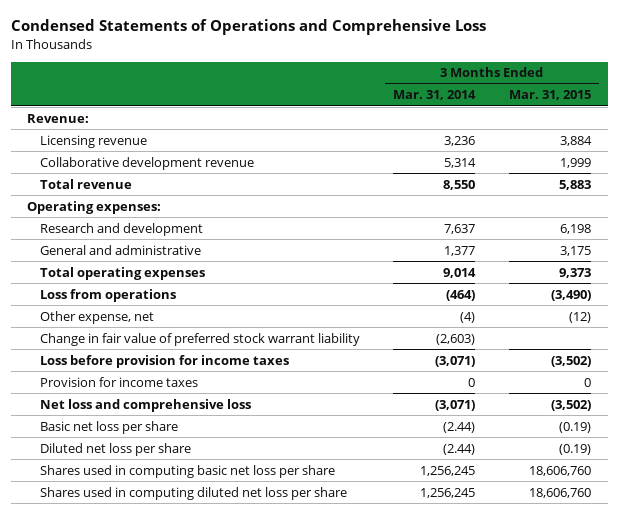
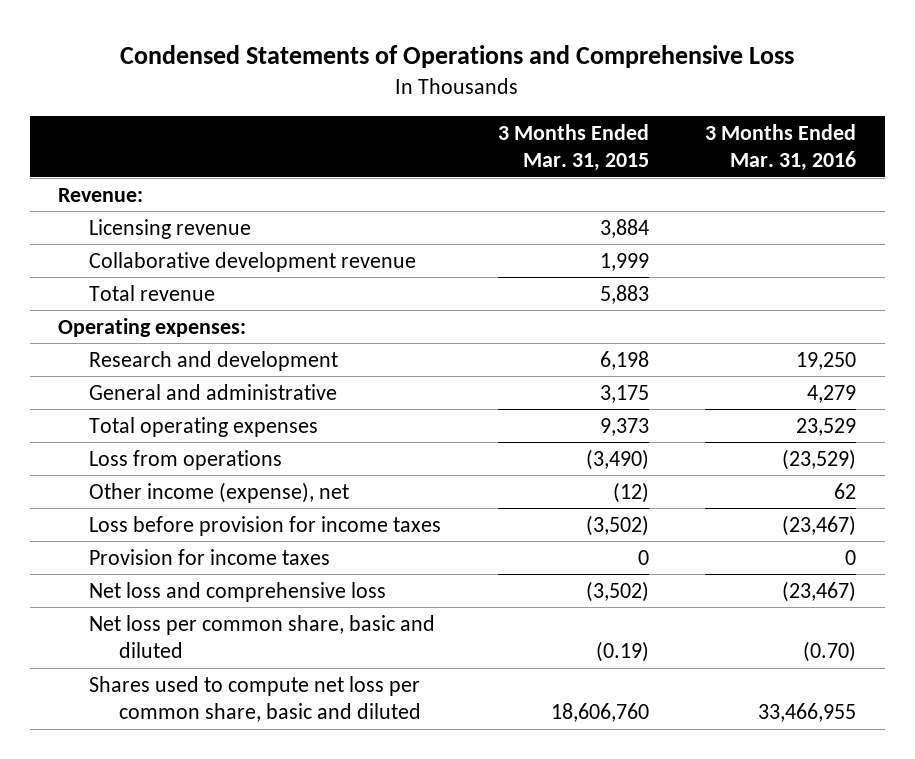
- | 3 Months Ended Mar. 31, 2014 | 3 Months Ended Mar. 31, 2015
+ | 3 Months Ended Mar. 31, 2015 | 3 Months Ended Mar. 31, 2016
- Other expense, net | (4) | (12)
- Change in fair value of preferred stock warrant liability | (2,603) |
+ Other income (expense), net | (12) | 62
- Basic net loss per share | (2.44) | (0.19)
- Diluted net loss per share | (2.44) | (0.19)
- Shares used in computing basic net loss per share | 1,256,245 | 18,606,760
- Shares used in computing diluted net loss per share | 1,256,245 | 18,606,760
+ Net loss per common share, basic and diluted | (0.19) | (0.70)
+ Shares used to compute net loss per common share, basic and diluted | 18,606,760 | 33,466,955

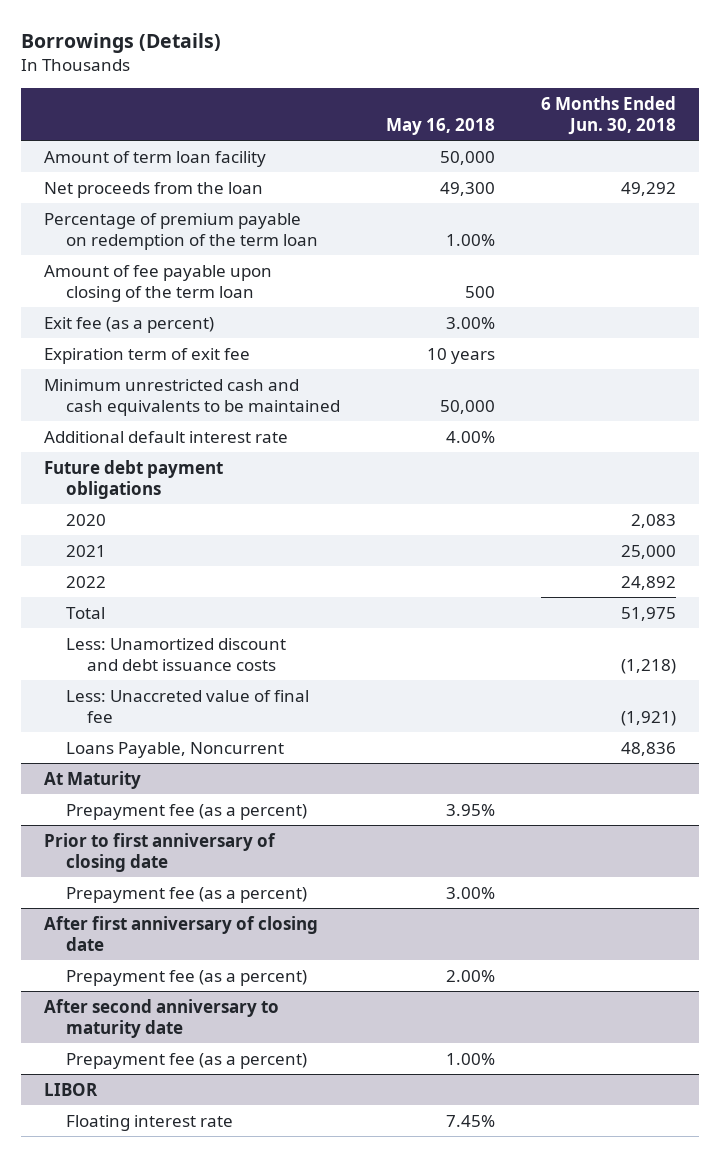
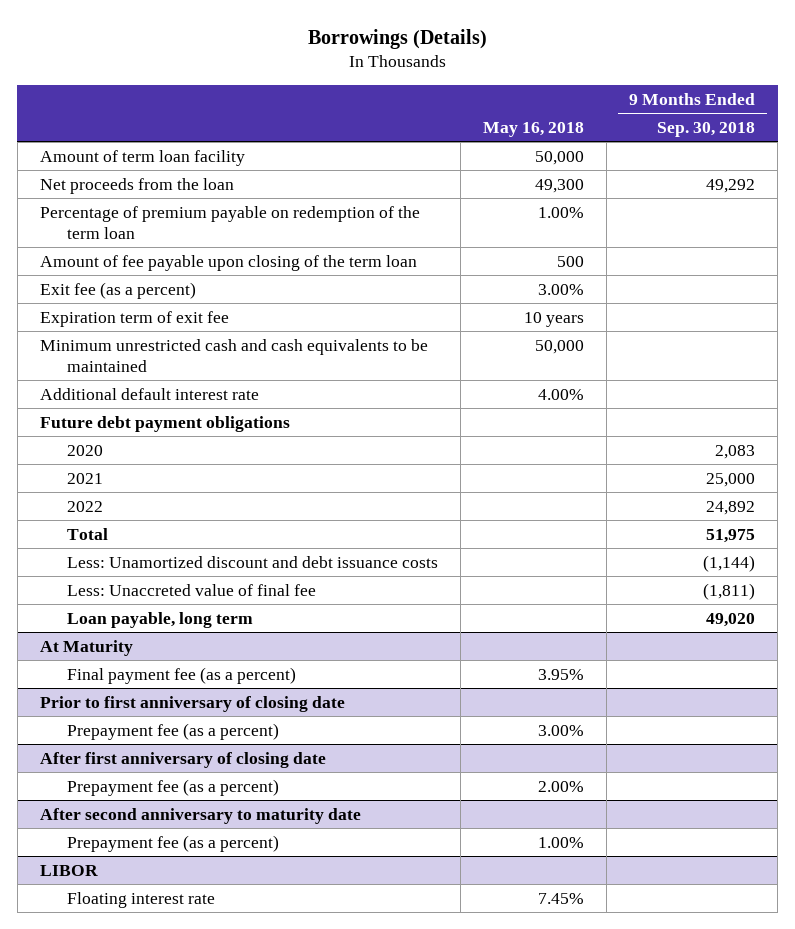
- | May 16, 2018 | 6 Months Ended Jun. 30, 2018
+ | May 16, 2018 | 9 Months Ended Sep. 30, 2018
- Loans Payable, Noncurrent | | 48,836
+ Loan payable, long term | | 49,020
@ At Maturity
- Prepayment fee (as a percent) | 3.95% |
+ Final payment fee (as a percent) | 3.95% |

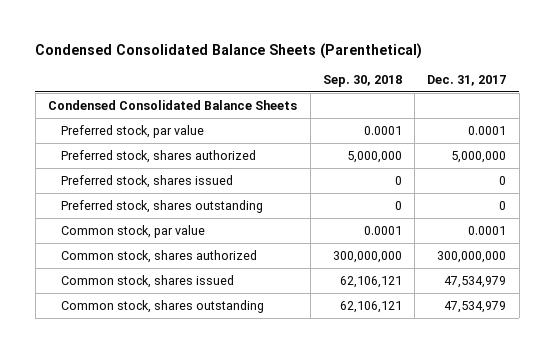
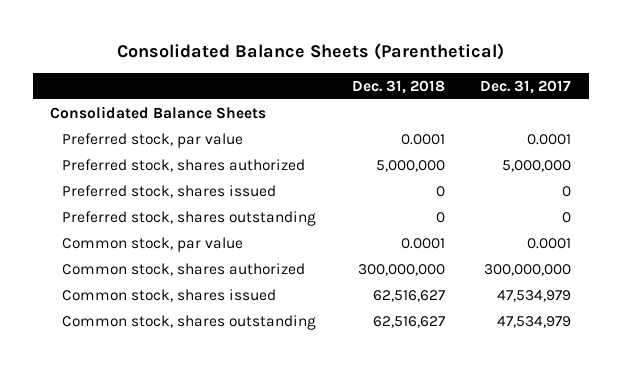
- Condensed Consolidated Balance Sheets (Parenthetical)
+ Consolidated Balance Sheets (Parenthetical)
- | Sep. 30, 2018 | Dec. 31, 2017
+ | Dec. 31, 2018 | Dec. 31, 2017
- Condensed Consolidated Balance Sheets
+ Consolidated Balance Sheets

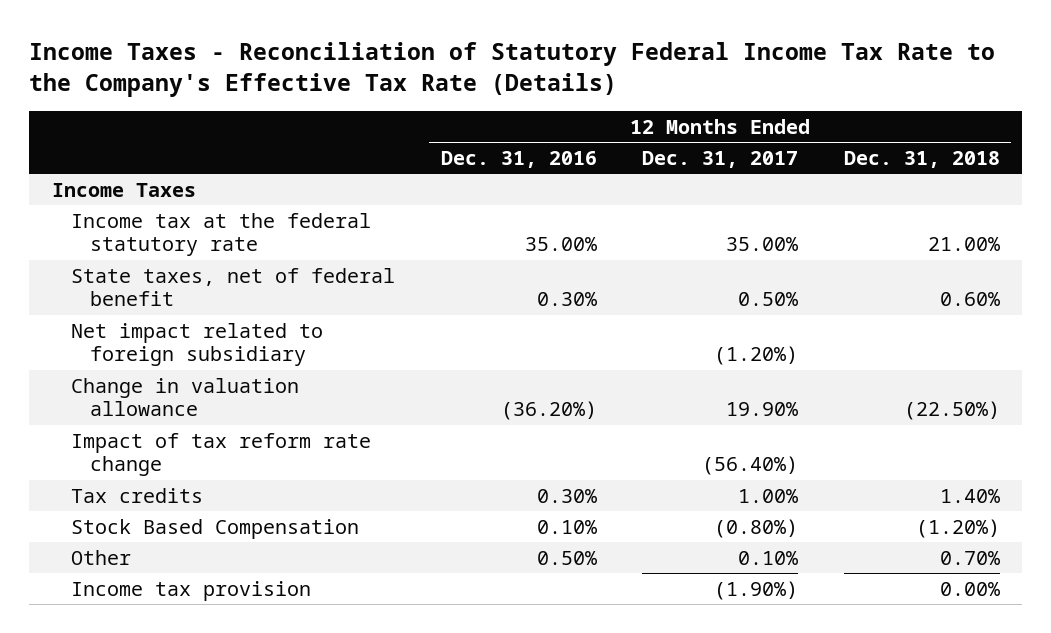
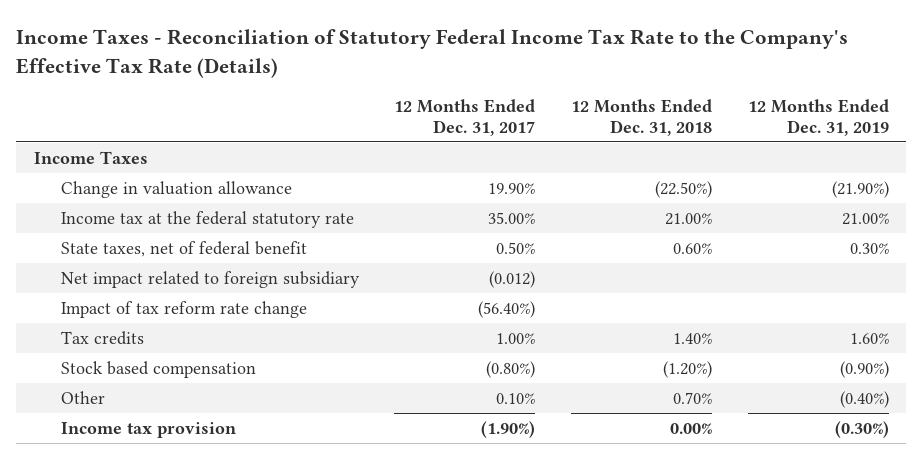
- | 12 Months Ended Dec. 31, 2016 | 12 Months Ended Dec. 31, 2017 | 12 Months Ended Dec. 31, 2018
+ | 12 Months Ended Dec. 31, 2017 | 12 Months Ended Dec. 31, 2018 | 12 Months Ended Dec. 31, 2019
moved up: Change in valuation allowance | 19.90% | (22.50%) | (21.90%)
- Net impact related to foreign subsidiary | | (1.20%) |
+ Net impact related to foreign subsidiary | (0.012) | |
- Stock Based Compensation | 0.10% | (0.80%) | (1.20%)
+ Stock based compensation | (0.80%) | (1.20%) | (0.90%)

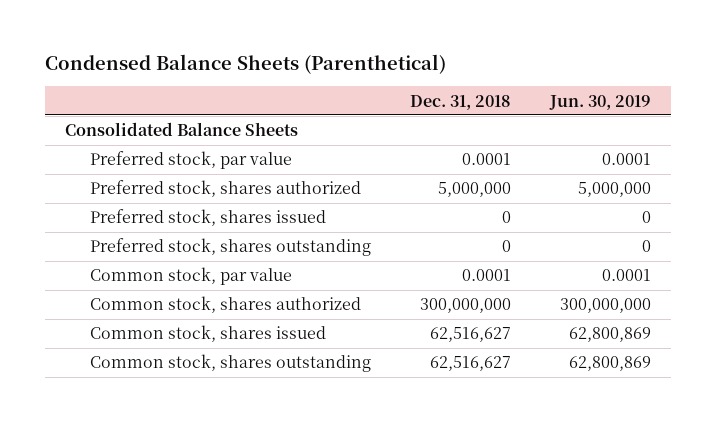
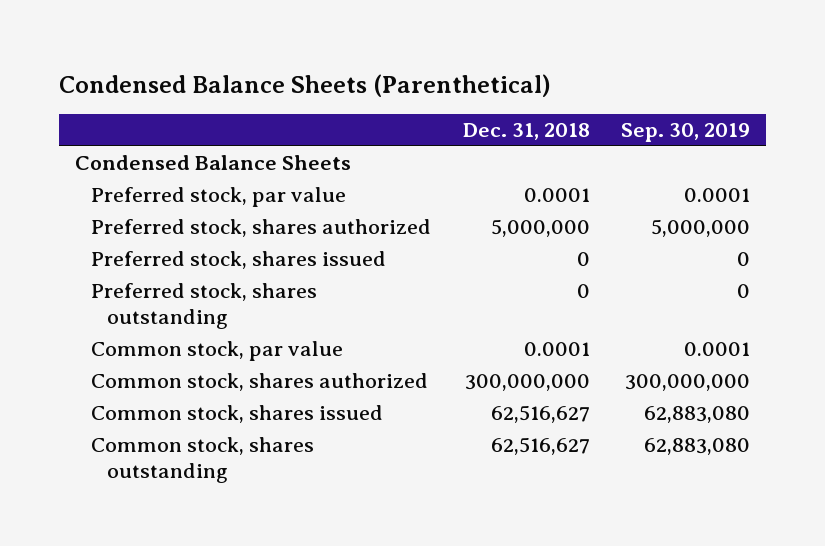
- | Dec. 31, 2018 | Jun. 30, 2019
+ | Dec. 31, 2018 | Sep. 30, 2019
- Consolidated Balance Sheets
+ Condensed Balance Sheets

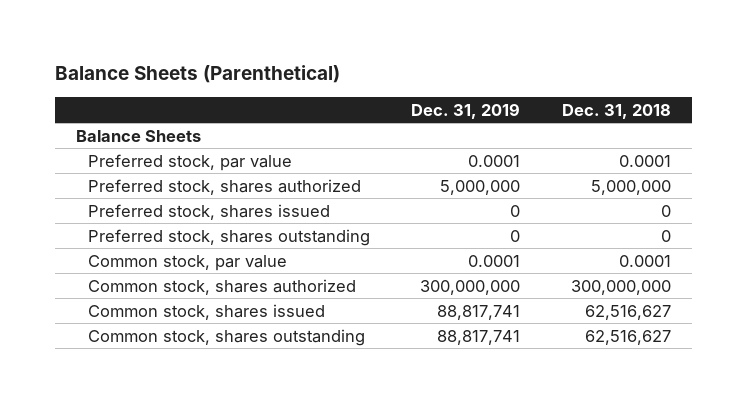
- Condensed Balance Sheets (Parenthetical)
+ Balance Sheets (Parenthetical)
- | Dec. 31, 2018 | Sep. 30, 2019
+ | Dec. 31, 2019 | Dec. 31, 2018
- Condensed Balance Sheets
+ Balance Sheets

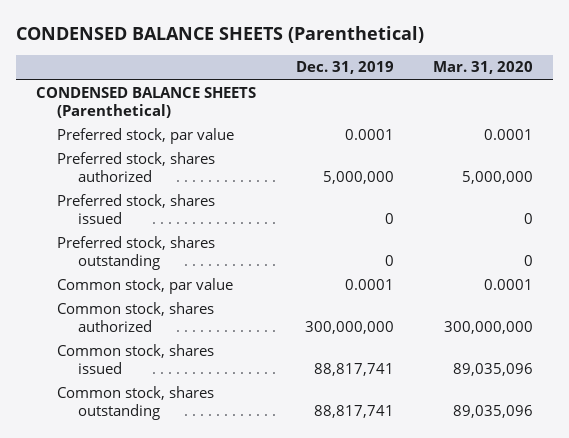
- Balance Sheets (Parenthetical)
+ CONDENSED BALANCE SHEETS (Parenthetical)
- | Dec. 31, 2019 | Dec. 31, 2018
+ | Dec. 31, 2019 | Mar. 31, 2020
- Balance Sheets
+ CONDENSED BALANCE SHEETS (Parenthetical)

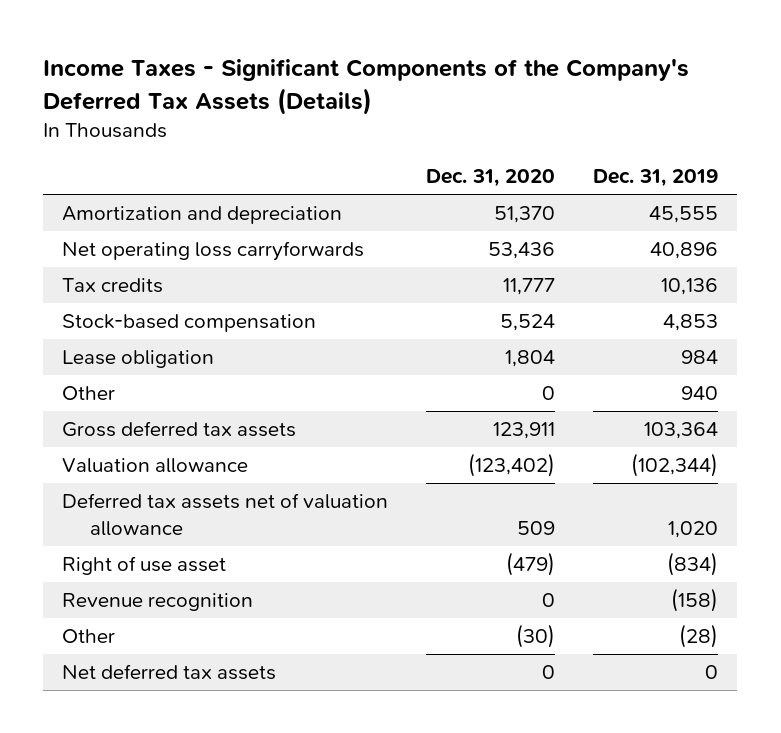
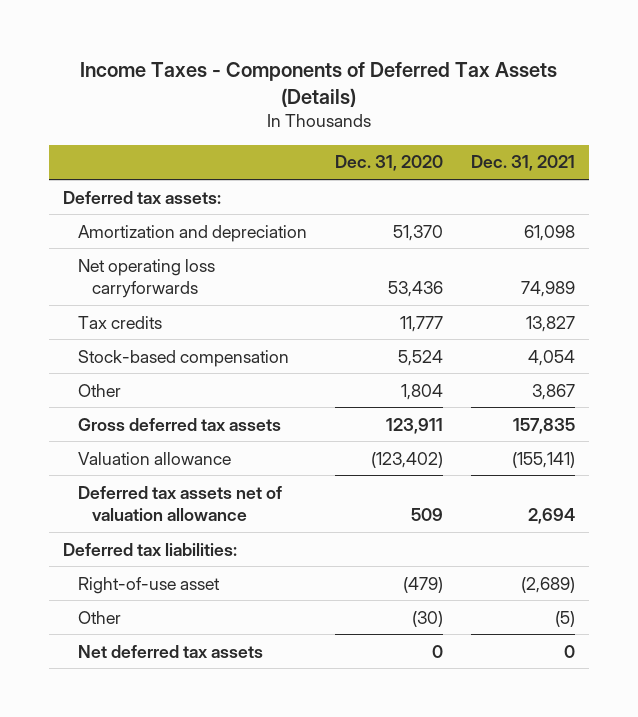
- Income Taxes - Significant Components of the Company's Deferred Tax Assets (Details)
+ Income Taxes - Components of Deferred Tax Assets (Details)
- | Dec. 31, 2020 | Dec. 31, 2019
+ | Dec. 31, 2020 | Dec. 31, 2021
+ Deferred tax assets:
- Lease obligation | 1,804 | 984
- Other | 0 | 940
+ Other | 1,804 | 3,867
- Right of use asset | (479) | (834)
- Revenue recognition | 0 | (158)
+ Deferred tax liabilities:
+ Right-of-use asset | (479) | (2,689)

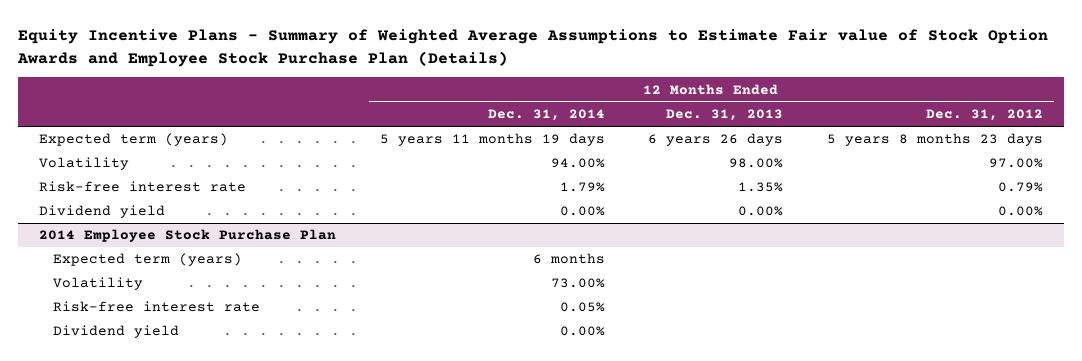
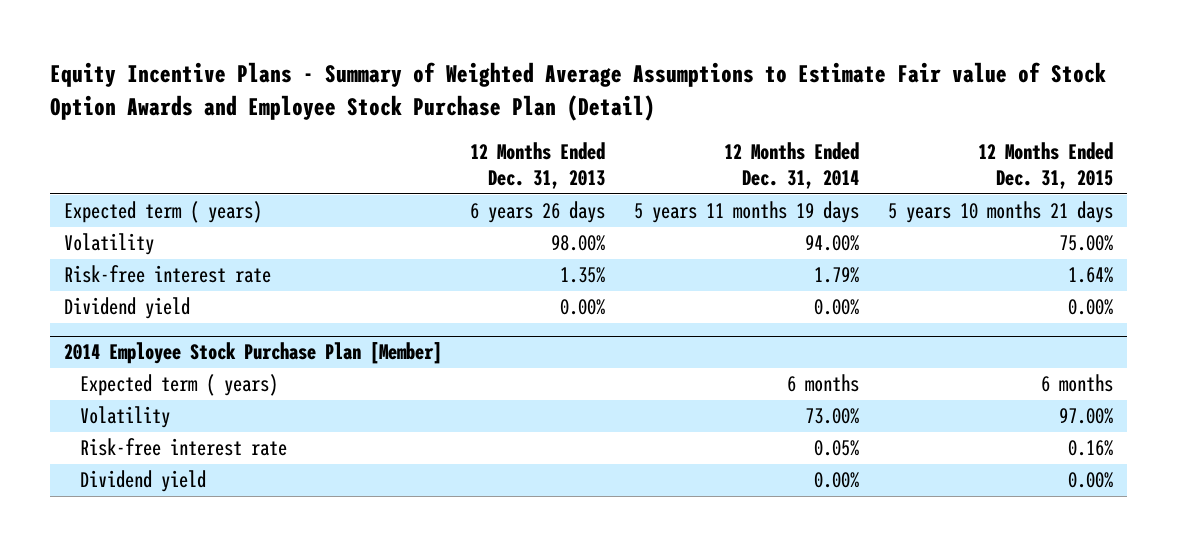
- Equity Incentive Plans - Summary of Weighted Average Assumptions to Estimate Fair value of Stock Option Awards and Employee Stock Purchase Plan (Details)
+ Equity Incentive Plans - Summary of Weighted Average Assumptions to Estimate Fair value of Stock Option Awards and Employee Stock Purchase Plan (Detail)
- | 12 Months Ended Dec. 31, 2014 | 12 Months Ended Dec. 31, 2013 | 12 Months Ended Dec. 31, 2012
+ | 12 Months Ended Dec. 31, 2013 | 12 Months Ended Dec. 31, 2014 | 12 Months Ended Dec. 31, 2015
- Expected term (years) | 5 years 11 months 19 days | 6 years 26 days | 5 years 8 months 23 days
+ Expected term ( years) | 6 years 26 days | 5 years 11 months 19 days | 5 years 10 months 21 days
- 2014 Employee Stock Purchase Plan
- Expected term (years) | 6 months | |
+ 2014 Employee Stock Purchase Plan [Member]
+ Expected term ( years) | | 6 months | 6 months

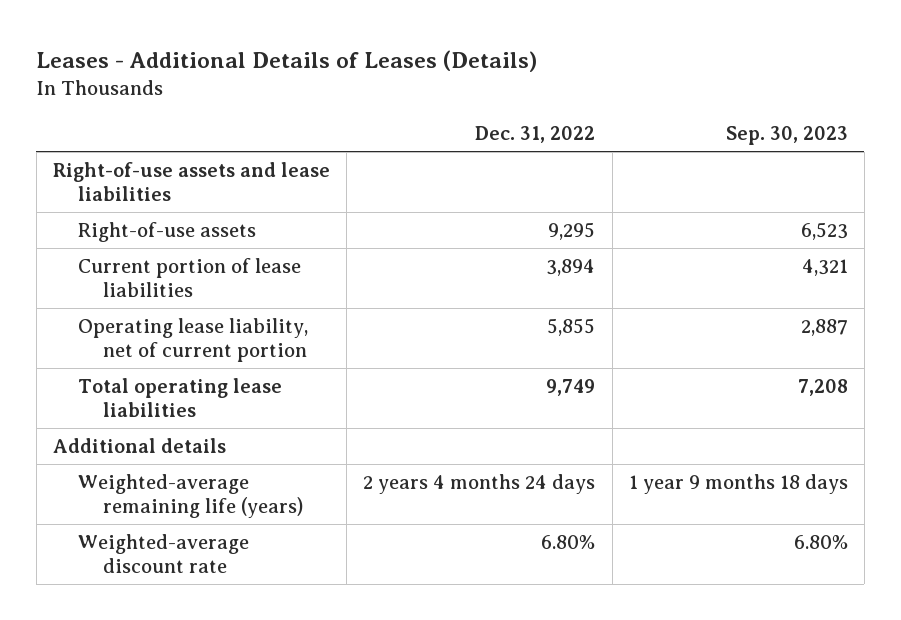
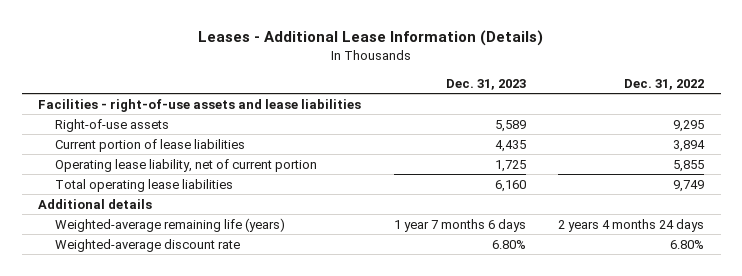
- Leases - Additional Details of Leases (Details)
+ Leases - Additional Lease Information (Details)
- | Dec. 31, 2022 | Sep. 30, 2023
+ | Dec. 31, 2023 | Dec. 31, 2022
- Right-of-use assets and lease liabilities
+ Facilities - right-of-use assets and lease liabilities

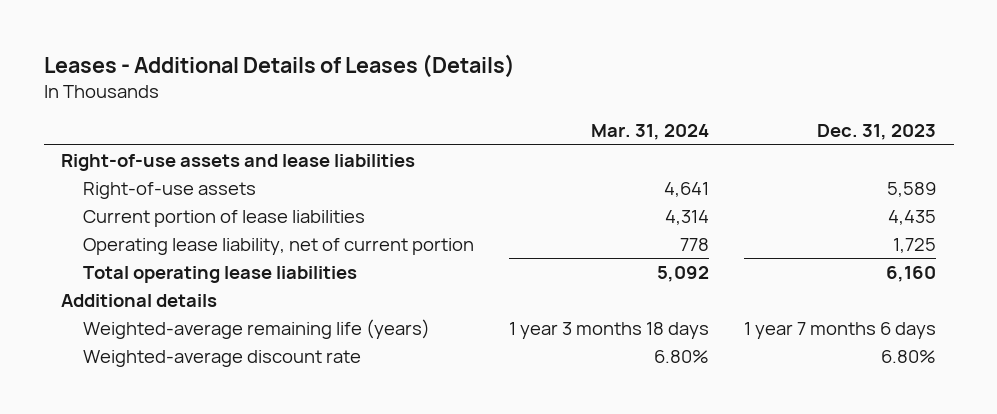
- Leases - Additional Lease Information (Details)
+ Leases - Additional Details of Leases (Details)
- | Dec. 31, 2023 | Dec. 31, 2022
+ | Mar. 31, 2024 | Dec. 31, 2023
- Facilities - right-of-use assets and lease liabilities
+ Right-of-use assets and lease liabilities

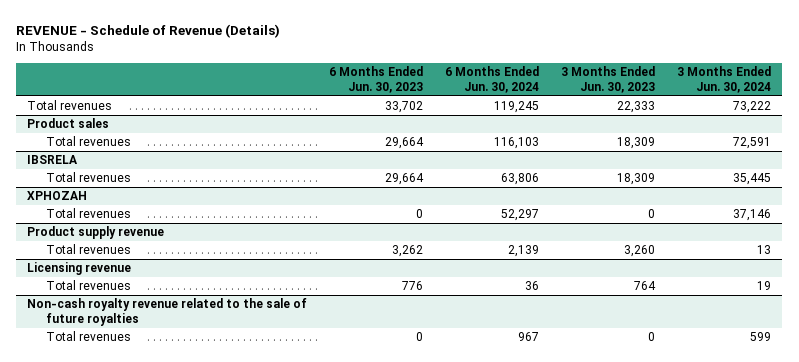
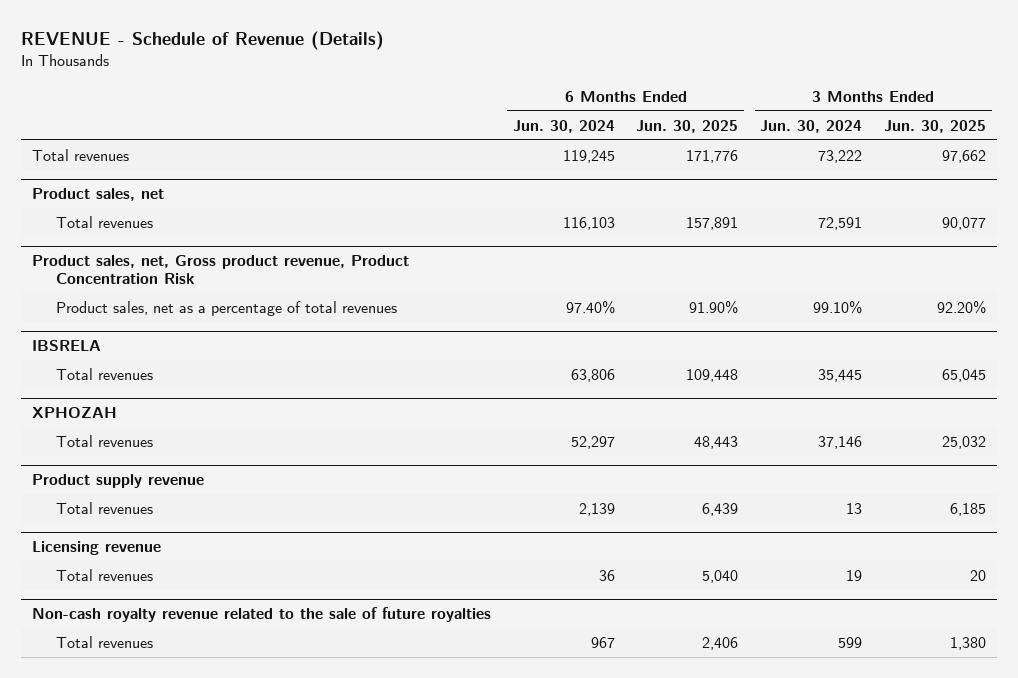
- | 6 Months Ended Jun. 30, 2023 | 6 Months Ended Jun. 30, 2024 | 3 Months Ended Jun. 30, 2023 | 3 Months Ended Jun. 30, 2024
+ | 6 Months Ended Jun. 30, 2024 | 6 Months Ended Jun. 30, 2025 | 3 Months Ended Jun. 30, 2024 | 3 Months Ended Jun. 30, 2025
- Product sales
+ Product sales, net
+ Product sales, net, Gross product revenue, Product Concentration Risk
+ Product sales, net as a percentage of total revenues | 97.40% | 91.90% | 99.10% | 92.20%

